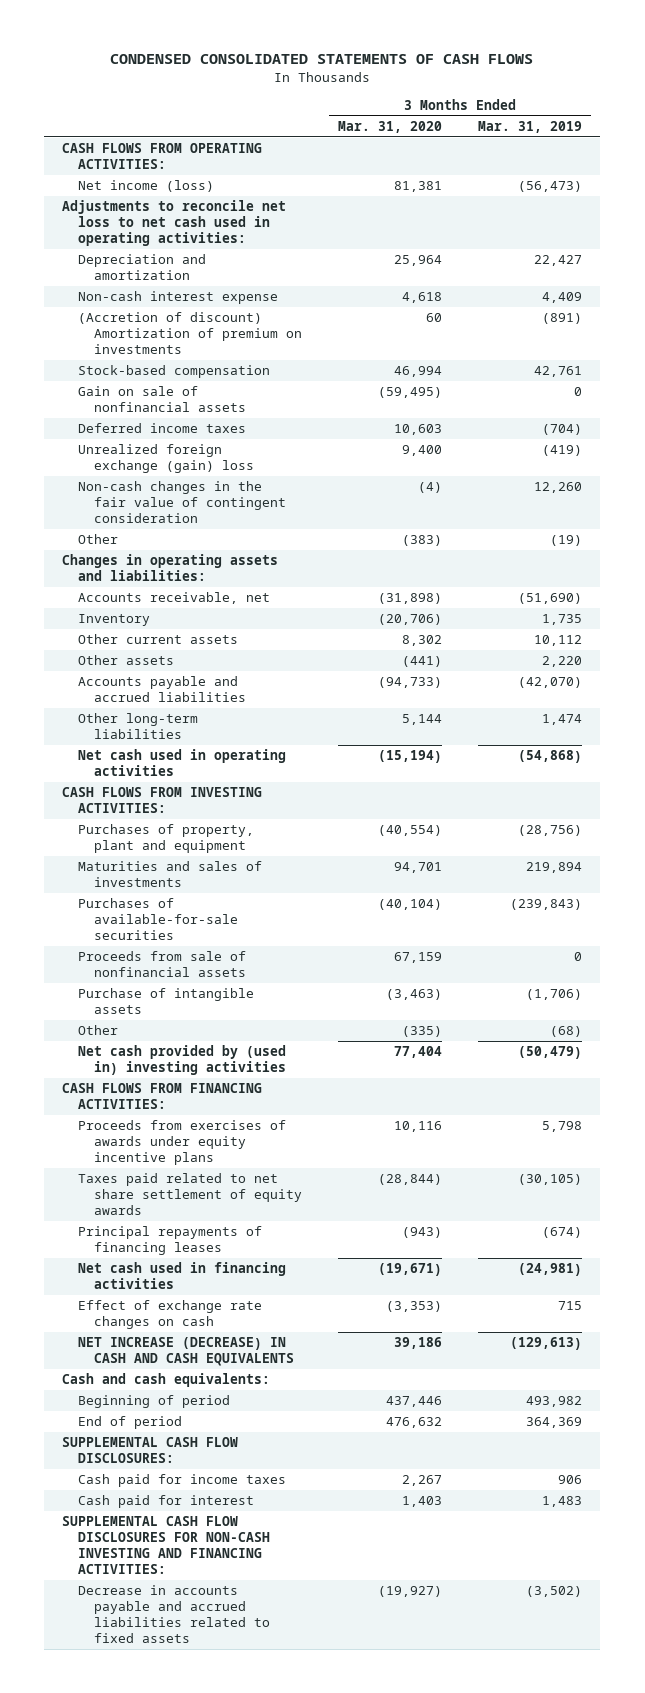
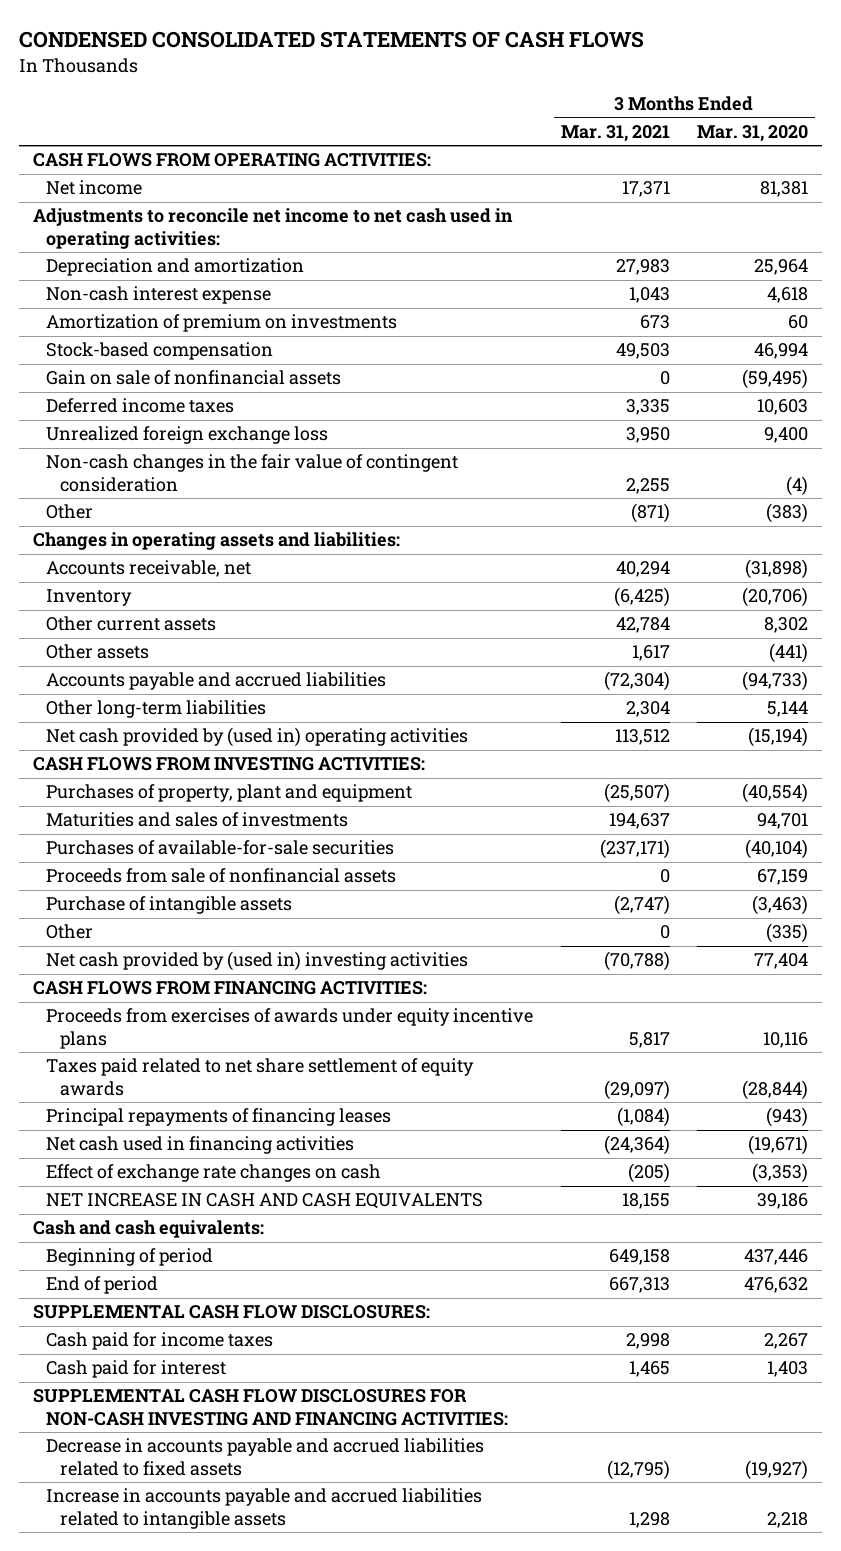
- | 3 Months Ended Mar. 31, 2020 | 3 Months Ended Mar. 31, 2019
+ | 3 Months Ended Mar. 31, 2021 | 3 Months Ended Mar. 31, 2020
- Net income (loss) | 81,381 | (56,473)
- Adjustments to reconcile net loss to net cash used in operating activities:
+ Net income | 17,371 | 81,381
+ Adjustments to reconcile net income to net cash used in operating activities:
- (Accretion of discount) Amortization of premium on investments | 60 | (891)
+ Amortization of premium on investments | 673 | 60
- Unrealized foreign exchange (gain) loss | 9,400 | (419)
+ Unrealized foreign exchange loss | 3,950 | 9,400
- Net cash used in operating activities | (15,194) | (54,868)
+ Net cash provided by (used in) operating activities | 113,512 | (15,194)
- NET INCREASE (DECREASE) IN CASH AND CASH EQUIVALENTS | 39,186 | (129,613)
+ NET INCREASE IN CASH AND CASH EQUIVALENTS | 18,155 | 39,186
+ Increase in accounts payable and accrued liabilities related to intangible assets | 1,298 | 2,218

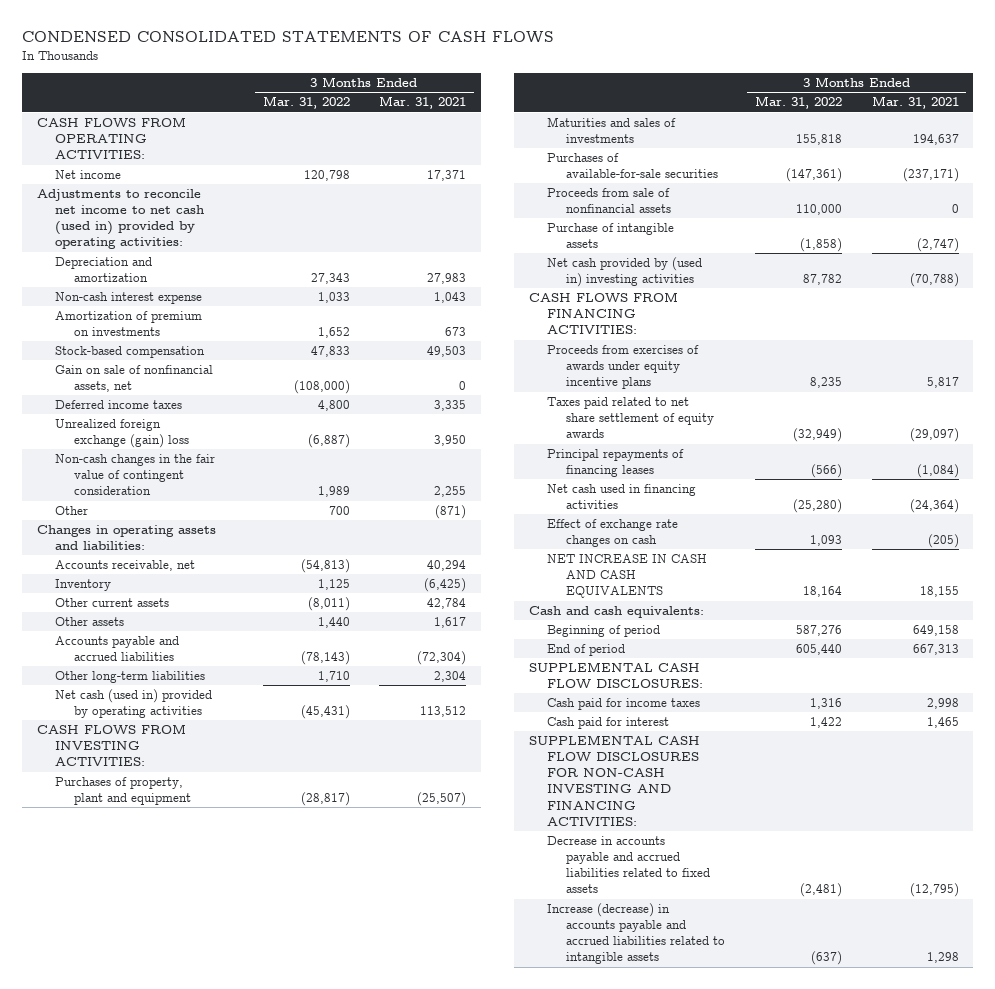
- | 3 Months Ended Mar. 31, 2021 | 3 Months Ended Mar. 31, 2020
+ | 3 Months Ended Mar. 31, 2022 | 3 Months Ended Mar. 31, 2021
- Adjustments to reconcile net income to net cash used in operating activities:
+ Adjustments to reconcile net income to net cash (used in) provided by operating activities:
- Gain on sale of nonfinancial assets | 0 | (59,495)
+ Gain on sale of nonfinancial assets, net | (108,000) | 0
- Unrealized foreign exchange loss | 3,950 | 9,400
+ Unrealized foreign exchange (gain) loss | (6,887) | 3,950
- Net cash provided by (used in) operating activities | 113,512 | (15,194)
+ Net cash (used in) provided by operating activities | (45,431) | 113,512
- Other | 0 | (335)
- Increase in accounts payable and accrued liabilities related to intangible assets | 1,298 | 2,218
+ Increase (decrease) in accounts payable and accrued liabilities related to intangible assets | (637) | 1,298

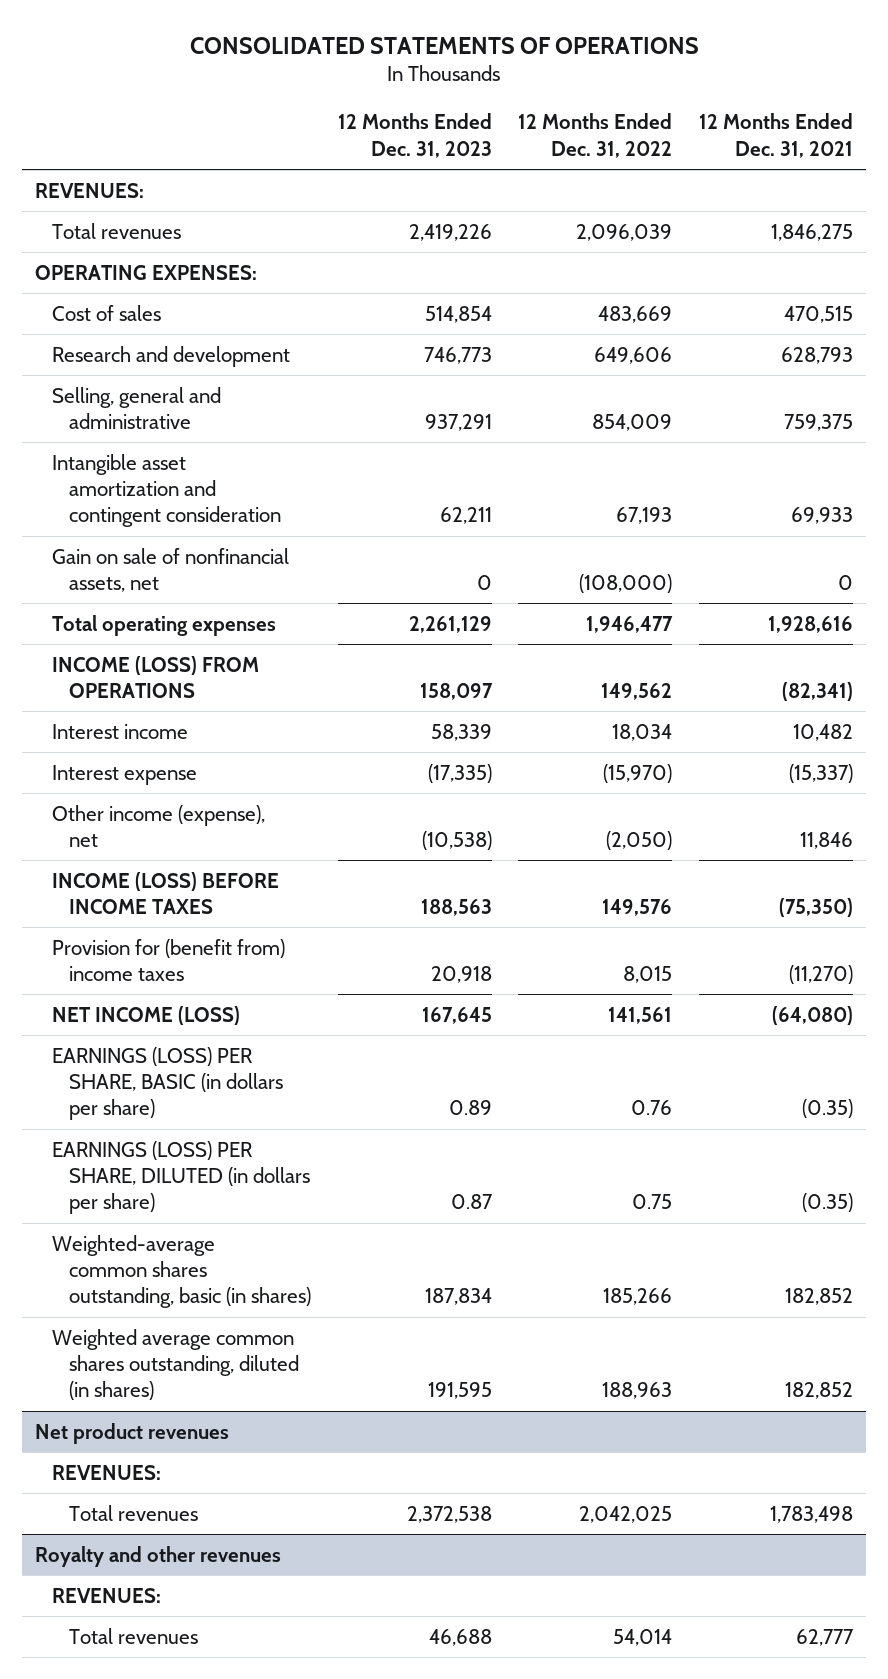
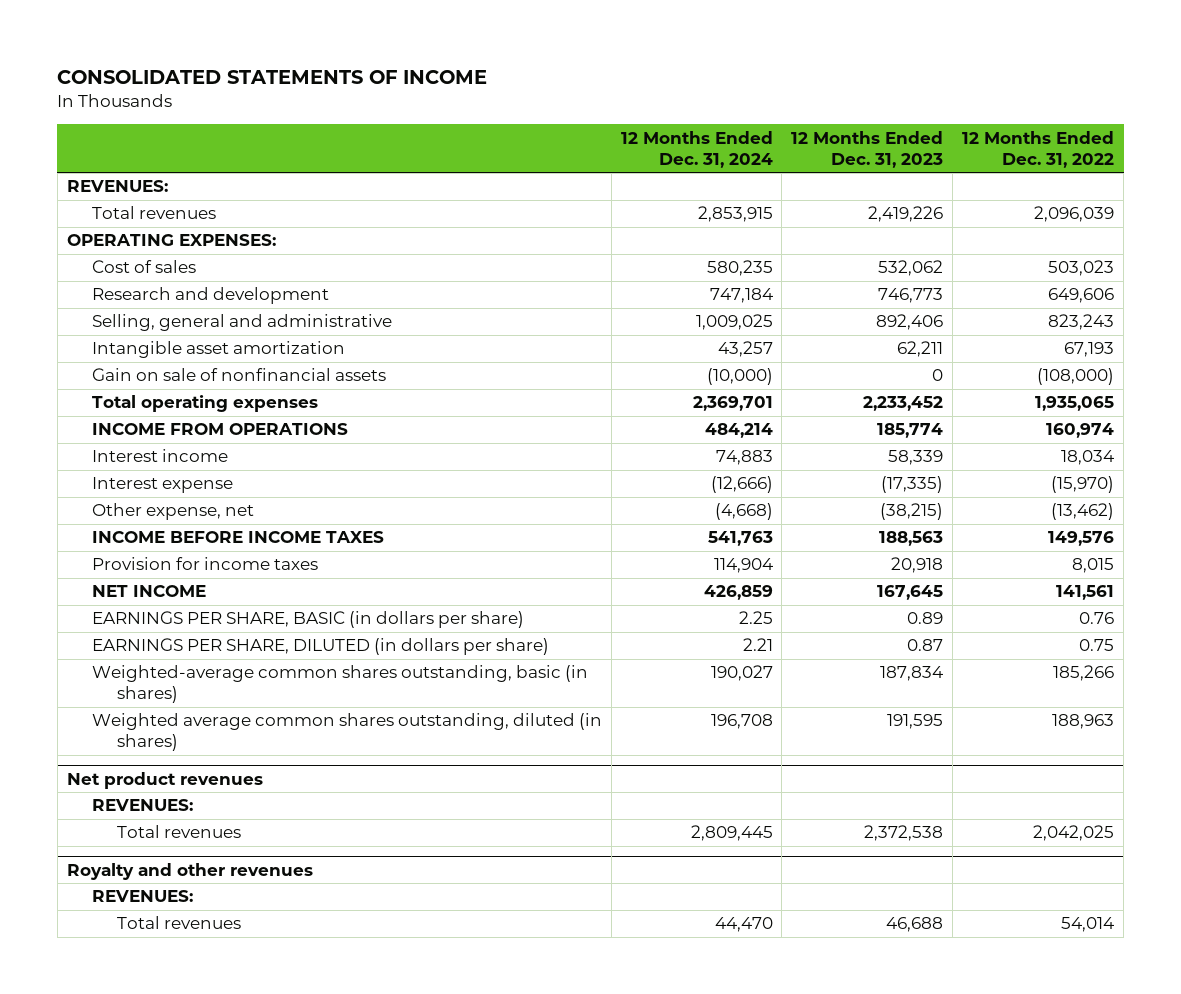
- CONSOLIDATED STATEMENTS OF OPERATIONS
+ CONSOLIDATED STATEMENTS OF INCOME
- | 12 Months Ended Dec. 31, 2023 | 12 Months Ended Dec. 31, 2022 | 12 Months Ended Dec. 31, 2021
+ | 12 Months Ended Dec. 31, 2024 | 12 Months Ended Dec. 31, 2023 | 12 Months Ended Dec. 31, 2022
- Cost of sales | 514,854 | 483,669 | 470,515
+ Cost of sales | 580,235 | 532,062 | 503,023
- Selling, general and administrative | 937,291 | 854,009 | 759,375
- Intangible asset amortization and contingent consideration | 62,211 | 67,193 | 69,933
- Gain on sale of nonfinancial assets, net | 0 | (108,000) | 0
- Total operating expenses | 2,261,129 | 1,946,477 | 1,928,616
- INCOME (LOSS) FROM OPERATIONS | 158,097 | 149,562 | (82,341)
+ Selling, general and administrative | 1,009,025 | 892,406 | 823,243
+ Intangible asset amortization | 43,257 | 62,211 | 67,193
+ Gain on sale of nonfinancial assets | (10,000) | 0 | (108,000)
+ Total operating expenses | 2,369,701 | 2,233,452 | 1,935,065
+ INCOME FROM OPERATIONS | 484,214 | 185,774 | 160,974
- Other income (expense), net | (10,538) | (2,050) | 11,846
- INCOME (LOSS) BEFORE INCOME TAXES | 188,563 | 149,576 | (75,350)
- Provision for (benefit from) income taxes | 20,918 | 8,015 | (11,270)
- NET INCOME (LOSS) | 167,645 | 141,561 | (64,080)
- EARNINGS (LOSS) PER SHARE, BASIC (in dollars per share) | 0.89 | 0.76 | (0.35)
- EARNINGS (LOSS) PER SHARE, DILUTED (in dollars per share) | 0.87 | 0.75 | (0.35)
+ Other expense, net | (4,668) | (38,215) | (13,462)
+ INCOME BEFORE INCOME TAXES | 541,763 | 188,563 | 149,576
+ Provision for income taxes | 114,904 | 20,918 | 8,015
+ NET INCOME | 426,859 | 167,645 | 141,561
+ EARNINGS PER SHARE, BASIC (in dollars per share) | 2.25 | 0.89 | 0.76
+ EARNINGS PER SHARE, DILUTED (in dollars per share) | 2.21 | 0.87 | 0.75

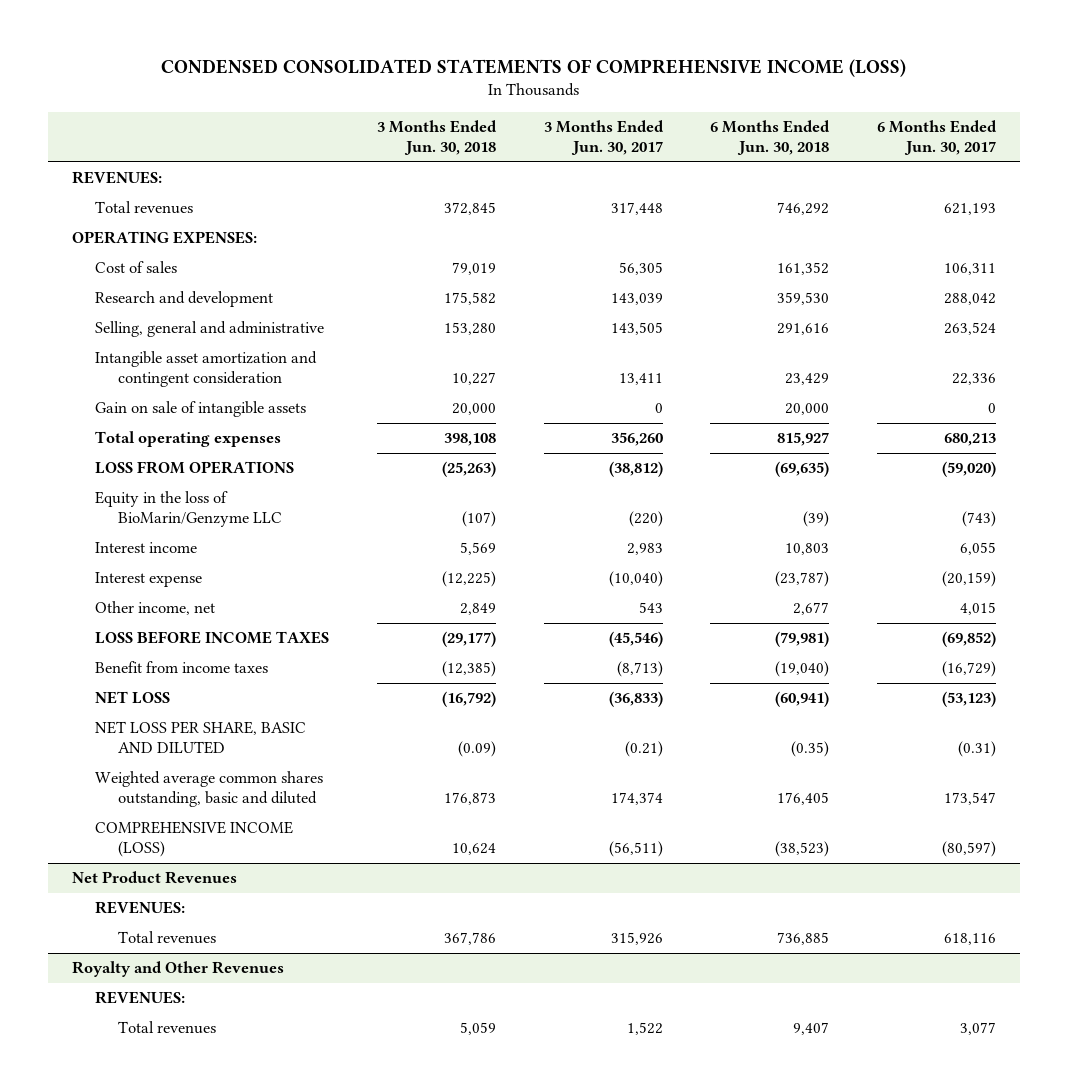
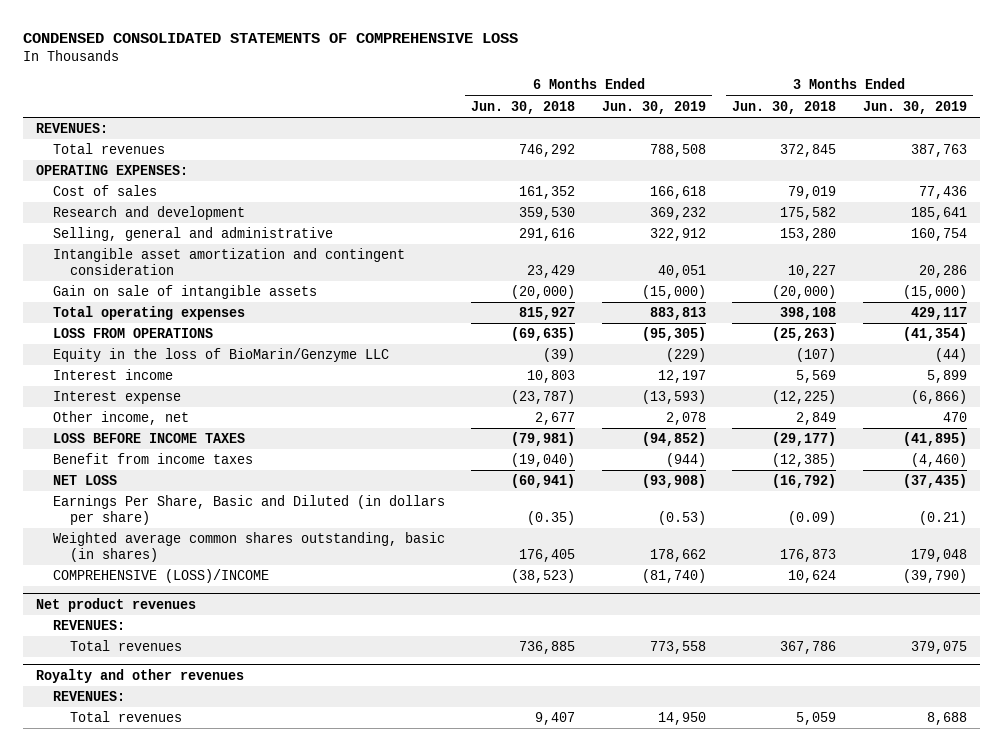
- CONDENSED CONSOLIDATED STATEMENTS OF COMPREHENSIVE INCOME (LOSS)
+ CONDENSED CONSOLIDATED STATEMENTS OF COMPREHENSIVE LOSS
- | 3 Months Ended Jun. 30, 2018 | 3 Months Ended Jun. 30, 2017 | 6 Months Ended Jun. 30, 2018 | 6 Months Ended Jun. 30, 2017
+ | 6 Months Ended Jun. 30, 2018 | 6 Months Ended Jun. 30, 2019 | 3 Months Ended Jun. 30, 2018 | 3 Months Ended Jun. 30, 2019
- Gain on sale of intangible assets | 20,000 | 0 | 20,000 | 0
+ Gain on sale of intangible assets | (20,000) | (15,000) | (20,000) | (15,000)
- NET LOSS PER SHARE, BASIC AND DILUTED | (0.09) | (0.21) | (0.35) | (0.31)
- Weighted average common shares outstanding, basic and diluted | 176,873 | 174,374 | 176,405 | 173,547
- COMPREHENSIVE INCOME (LOSS) | 10,624 | (56,511) | (38,523) | (80,597)
- Net Product Revenues
+ Earnings Per Share, Basic and Diluted (in dollars per share) | (0.35) | (0.53) | (0.09) | (0.21)
+ Weighted average common shares outstanding, basic (in shares) | 176,405 | 178,662 | 176,873 | 179,048
+ COMPREHENSIVE (LOSS)/INCOME | (38,523) | (81,740) | 10,624 | (39,790)
+ Net product revenues
- Royalty and Other Revenues
+ Royalty and other revenues

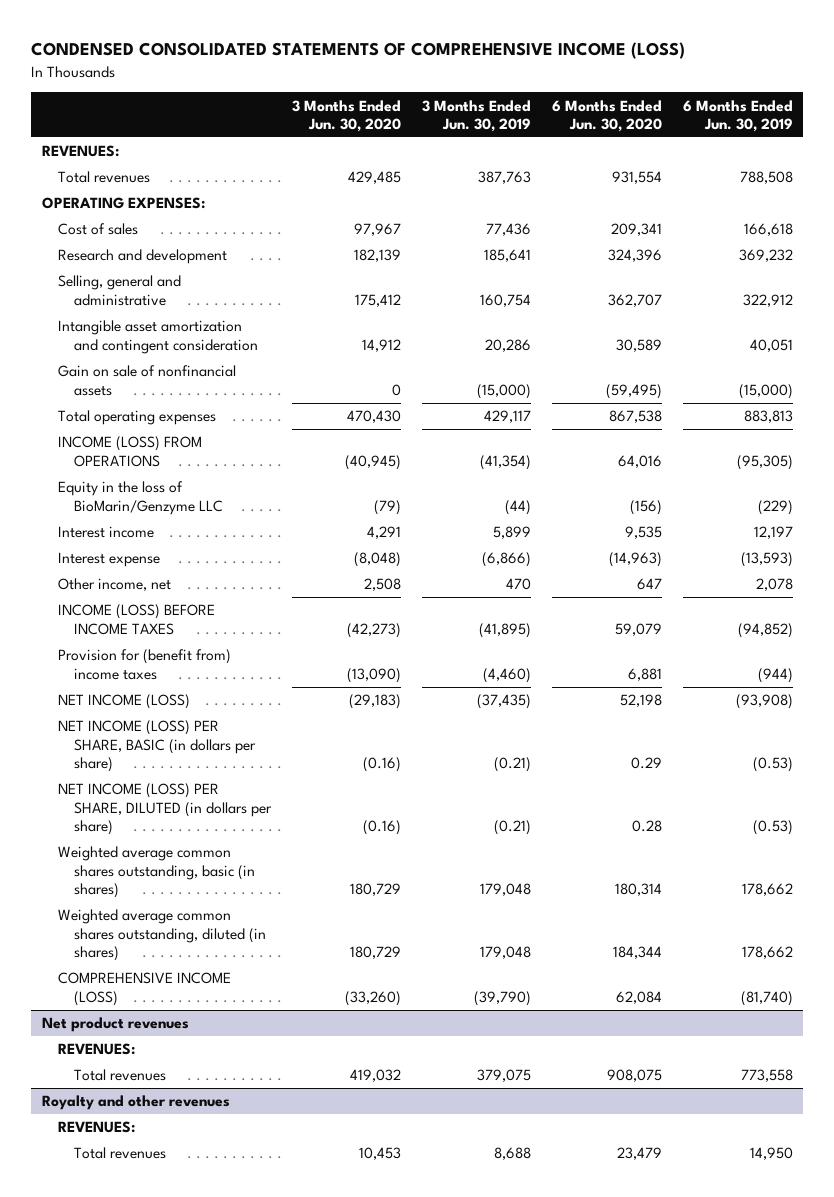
- CONDENSED CONSOLIDATED STATEMENTS OF COMPREHENSIVE LOSS
+ CONDENSED CONSOLIDATED STATEMENTS OF COMPREHENSIVE INCOME (LOSS)
- | 6 Months Ended Jun. 30, 2018 | 6 Months Ended Jun. 30, 2019 | 3 Months Ended Jun. 30, 2018 | 3 Months Ended Jun. 30, 2019
+ | 3 Months Ended Jun. 30, 2020 | 3 Months Ended Jun. 30, 2019 | 6 Months Ended Jun. 30, 2020 | 6 Months Ended Jun. 30, 2019
- Gain on sale of intangible assets | (20,000) | (15,000) | (20,000) | (15,000)
+ Gain on sale of nonfinancial assets | 0 | (15,000) | (59,495) | (15,000)
- LOSS FROM OPERATIONS | (69,635) | (95,305) | (25,263) | (41,354)
+ INCOME (LOSS) FROM OPERATIONS | (40,945) | (41,354) | 64,016 | (95,305)
- LOSS BEFORE INCOME TAXES | (79,981) | (94,852) | (29,177) | (41,895)
- Benefit from income taxes | (19,040) | (944) | (12,385) | (4,460)
- NET LOSS | (60,941) | (93,908) | (16,792) | (37,435)
- Earnings Per Share, Basic and Diluted (in dollars per share) | (0.35) | (0.53) | (0.09) | (0.21)
+ INCOME (LOSS) BEFORE INCOME TAXES | (42,273) | (41,895) | 59,079 | (94,852)
+ Provision for (benefit from) income taxes | (13,090) | (4,460) | 6,881 | (944)
+ NET INCOME (LOSS) | (29,183) | (37,435) | 52,198 | (93,908)
+ NET INCOME (LOSS) PER SHARE, BASIC (in dollars per share) | (0.16) | (0.21) | 0.29 | (0.53)
+ NET INCOME (LOSS) PER SHARE, DILUTED (in dollars per share) | (0.16) | (0.21) | 0.28 | (0.53)
- COMPREHENSIVE (LOSS)/INCOME | (38,523) | (81,740) | 10,624 | (39,790)
+ Weighted average common shares outstanding, diluted (in shares) | 180,729 | 179,048 | 184,344 | 178,662
+ COMPREHENSIVE INCOME (LOSS) | (33,260) | (39,790) | 62,084 | (81,740)

